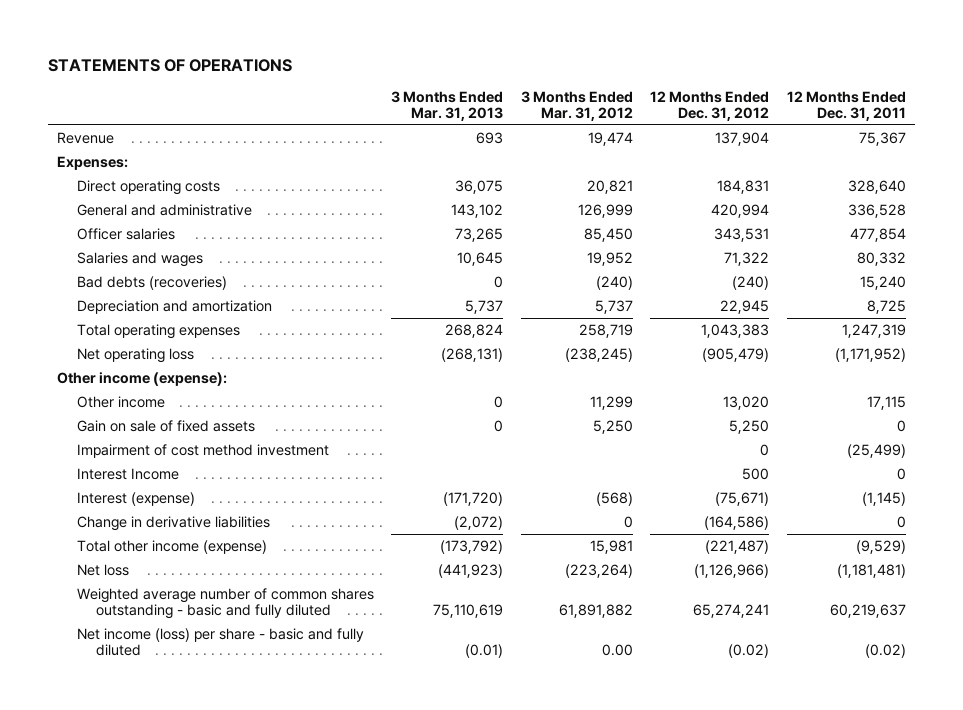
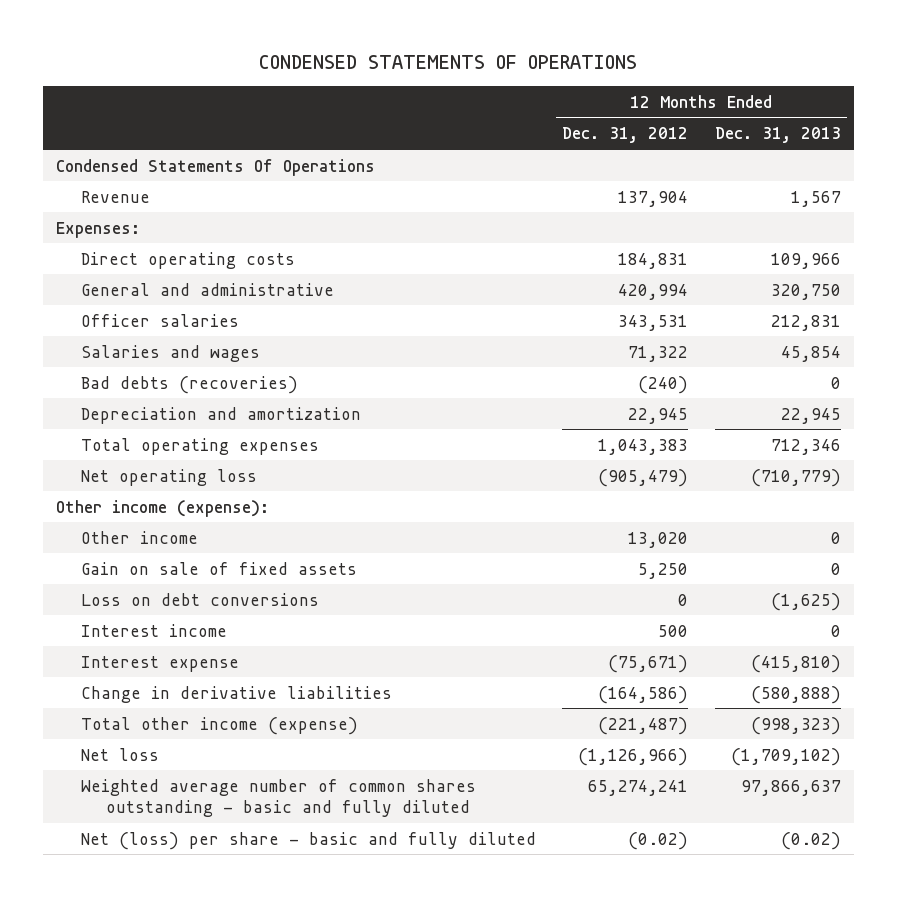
- STATEMENTS OF OPERATIONS
+ CONDENSED STATEMENTS OF OPERATIONS
- | 3 Months Ended Mar. 31, 2013 | 3 Months Ended Mar. 31, 2012 | 12 Months Ended Dec. 31, 2012 | 12 Months Ended Dec. 31, 2011
+ | 12 Months Ended Dec. 31, 2012 | 12 Months Ended Dec. 31, 2013
+ Condensed Statements Of Operations
- Impairment of cost method investment | | | 0 | (25,499)
- Interest Income | | | 500 | 0
- Interest (expense) | (171,720) | (568) | (75,671) | (1,145)
+ Loss on debt conversions | 0 | (1,625)
+ Interest income | 500 | 0
+ Interest expense | (75,671) | (415,810)
- Net income (loss) per share - basic and fully diluted | (0.01) | 0.00 | (0.02) | (0.02)
+ Net (loss) per share - basic and fully diluted | (0.02) | (0.02)

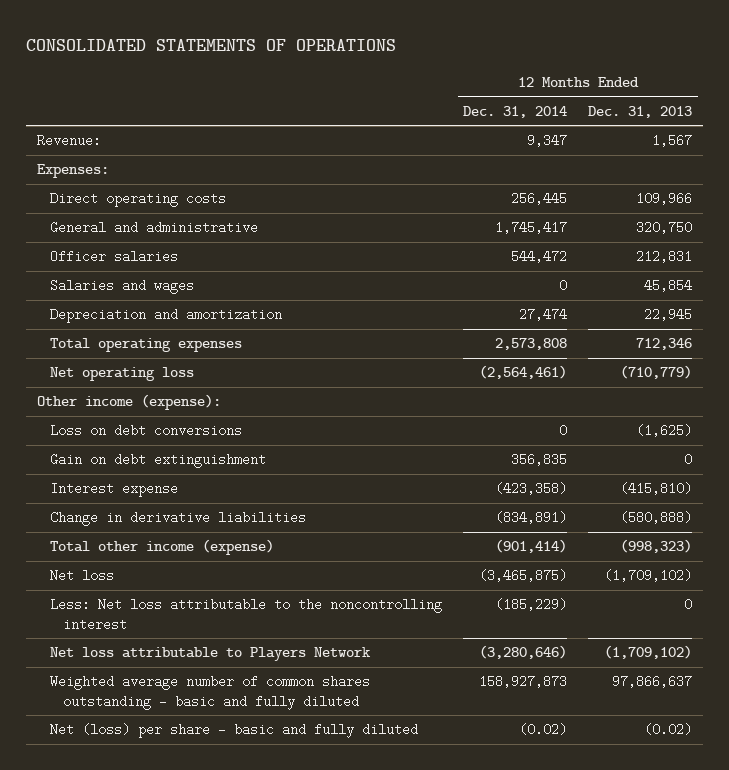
- CONDENSED STATEMENTS OF OPERATIONS
+ CONSOLIDATED STATEMENTS OF OPERATIONS
- | 12 Months Ended Dec. 31, 2012 | 12 Months Ended Dec. 31, 2013
+ | 12 Months Ended Dec. 31, 2014 | 12 Months Ended Dec. 31, 2013
- Condensed Statements Of Operations
- Revenue | 137,904 | 1,567
+ Revenue: | 9,347 | 1,567
- Bad debts (recoveries) | (240) | 0
- Other income | 13,020 | 0
- Gain on sale of fixed assets | 5,250 | 0
- Interest income | 500 | 0
+ Gain on debt extinguishment | 356,835 | 0
+ Less: Net loss attributable to the noncontrolling interest | (185,229) | 0
+ Net loss attributable to Players Network | (3,280,646) | (1,709,102)

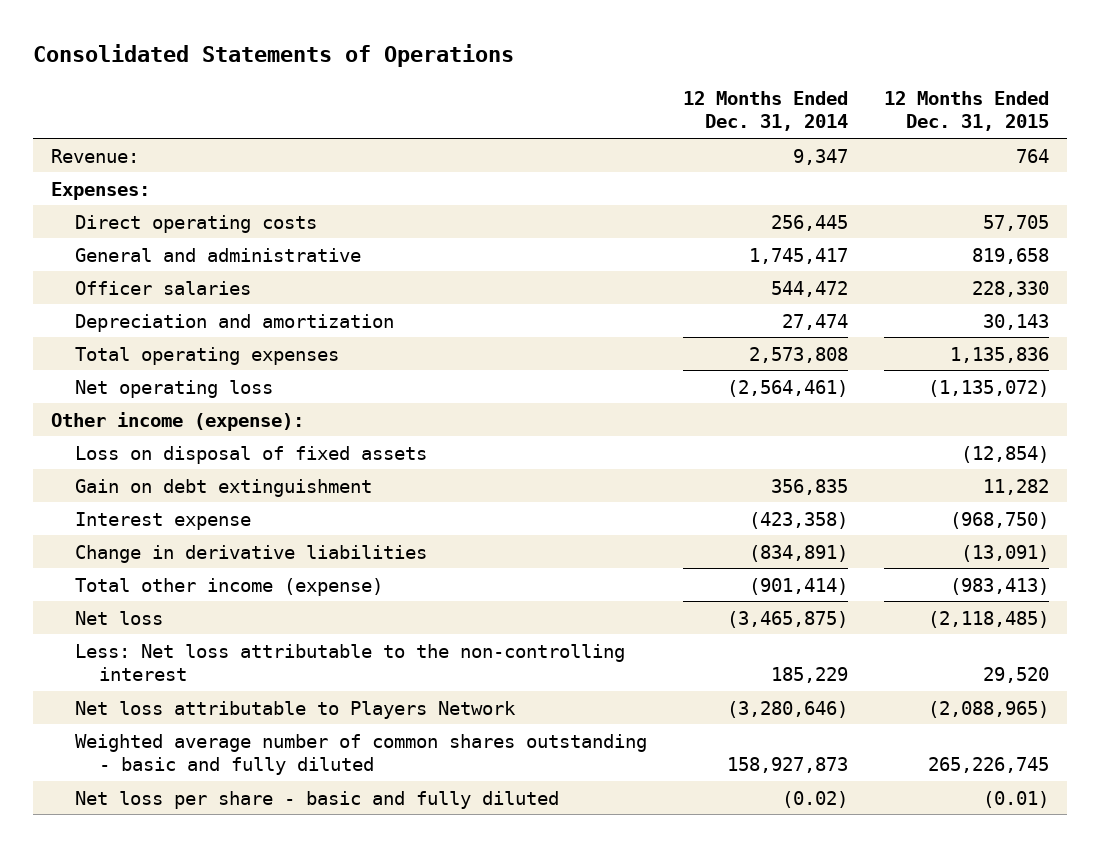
- CONSOLIDATED STATEMENTS OF OPERATIONS
+ Consolidated Statements of Operations
- | 12 Months Ended Dec. 31, 2014 | 12 Months Ended Dec. 31, 2013
+ | 12 Months Ended Dec. 31, 2014 | 12 Months Ended Dec. 31, 2015
- Salaries and wages | 0 | 45,854
- Loss on debt conversions | 0 | (1,625)
+ Loss on disposal of fixed assets | | (12,854)
- Less: Net loss attributable to the noncontrolling interest | (185,229) | 0
+ Less: Net loss attributable to the non-controlling interest | 185,229 | 29,520
- Net (loss) per share - basic and fully diluted | (0.02) | (0.02)
+ Net loss per share - basic and fully diluted | (0.02) | (0.01)

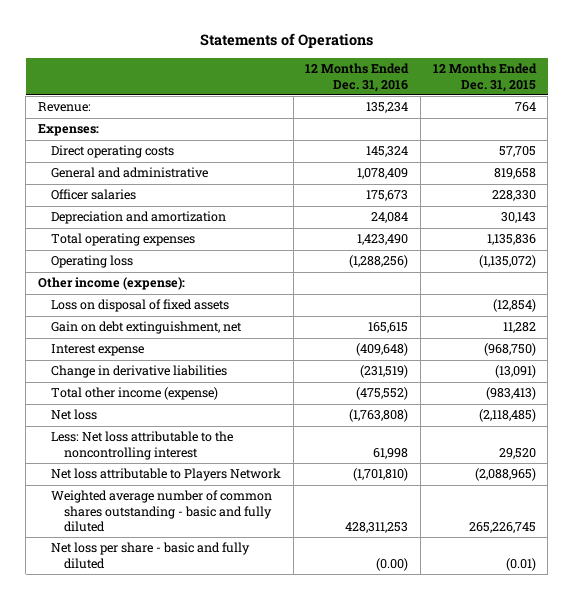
- Consolidated Statements of Operations
+ Statements of Operations
- | 12 Months Ended Dec. 31, 2014 | 12 Months Ended Dec. 31, 2015
+ | 12 Months Ended Dec. 31, 2016 | 12 Months Ended Dec. 31, 2015
- Net operating loss | (2,564,461) | (1,135,072)
+ Operating loss | (1,288,256) | (1,135,072)
- Gain on debt extinguishment | 356,835 | 11,282
+ Gain on debt extinguishment, net | 165,615 | 11,282
- Less: Net loss attributable to the non-controlling interest | 185,229 | 29,520
+ Less: Net loss attributable to the noncontrolling interest | 61,998 | 29,520

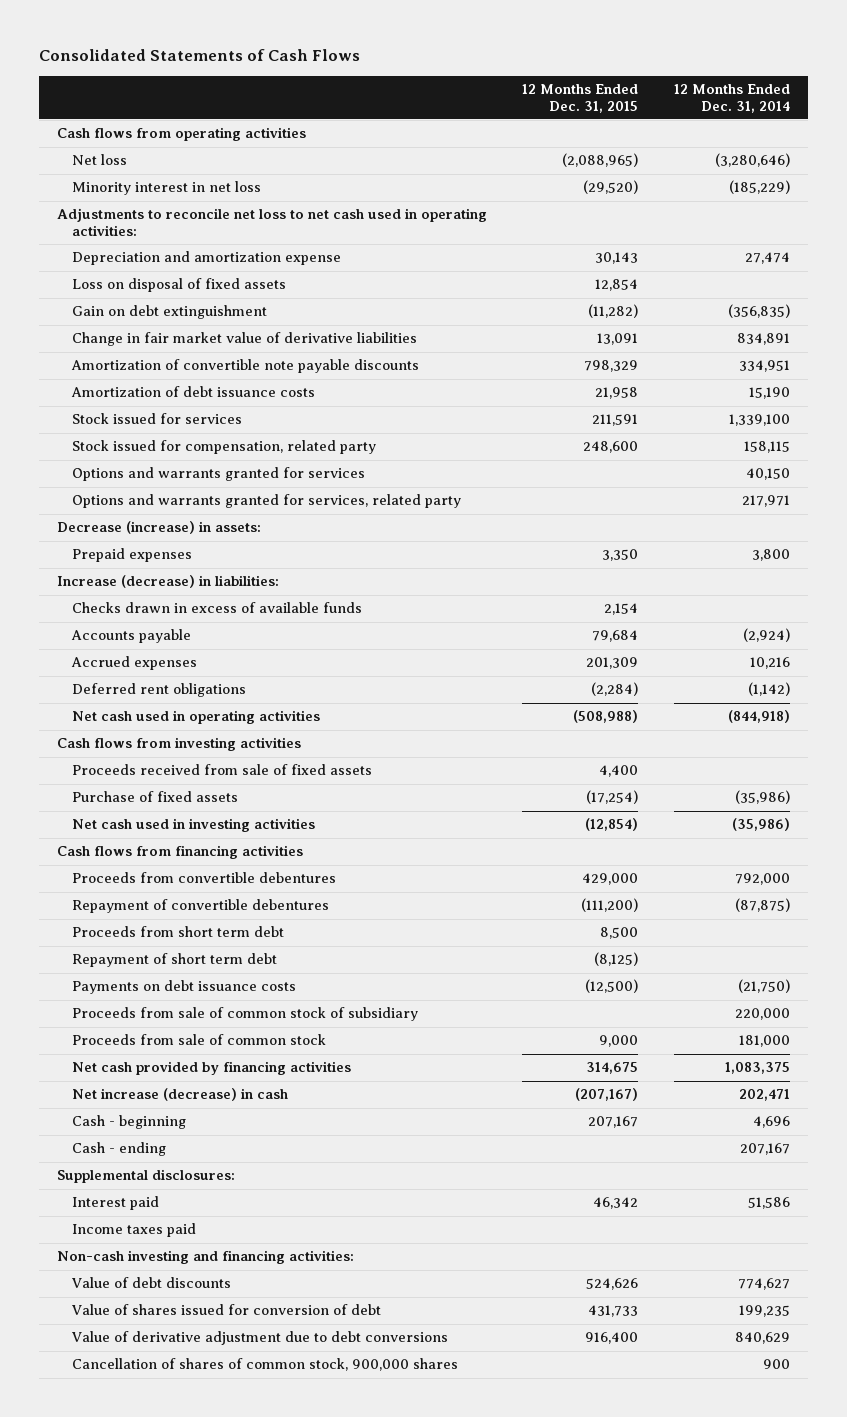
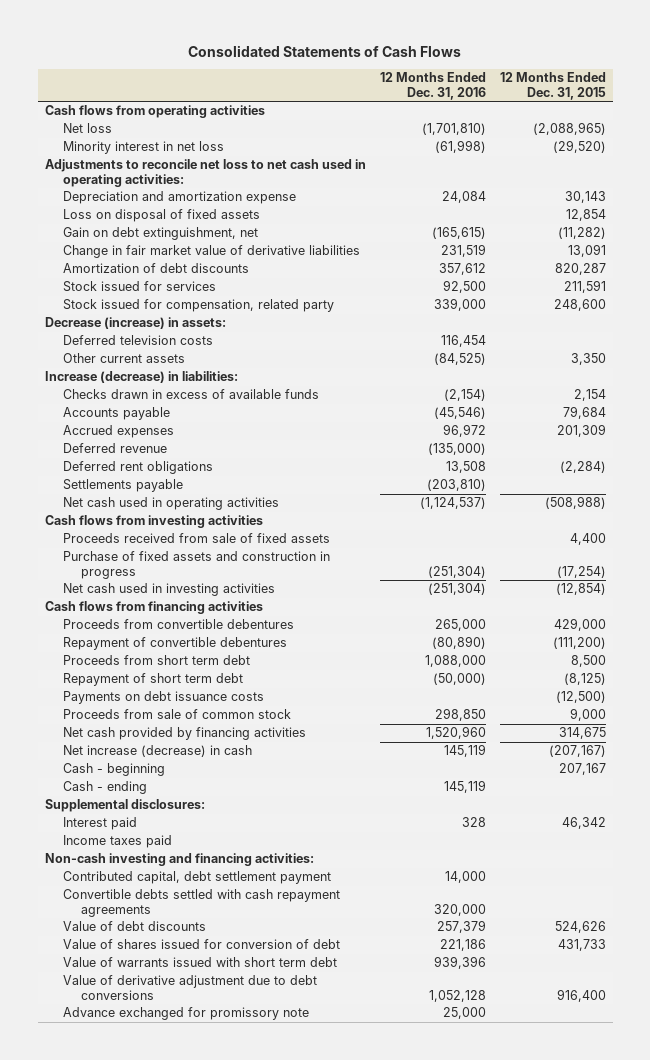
- | 12 Months Ended Dec. 31, 2015 | 12 Months Ended Dec. 31, 2014
+ | 12 Months Ended Dec. 31, 2016 | 12 Months Ended Dec. 31, 2015
- Gain on debt extinguishment | (11,282) | (356,835)
+ Gain on debt extinguishment, net | (165,615) | (11,282)
- Amortization of convertible note payable discounts | 798,329 | 334,951
- Amortization of debt issuance costs | 21,958 | 15,190
+ Amortization of debt discounts | 357,612 | 820,287
- Options and warrants granted for services | | 40,150
- Options and warrants granted for services, related party | | 217,971
- Prepaid expenses | 3,350 | 3,800
+ Deferred television costs | 116,454 |
+ Other current assets | (84,525) | 3,350
+ Deferred revenue | (135,000) |
+ Settlements payable | (203,810) |
- Purchase of fixed assets | (17,254) | (35,986)
+ Purchase of fixed assets and construction in progress | (251,304) | (17,254)
- Proceeds from sale of common stock of subsidiary | | 220,000
+ Contributed capital, debt settlement payment | 14,000 |
+ Convertible debts settled with cash repayment agreements | 320,000 |
+ Value of warrants issued with short term debt | 939,396 |
- Cancellation of shares of common stock, 900,000 shares | | 900
+ Advance exchanged for promissory note | 25,000 |

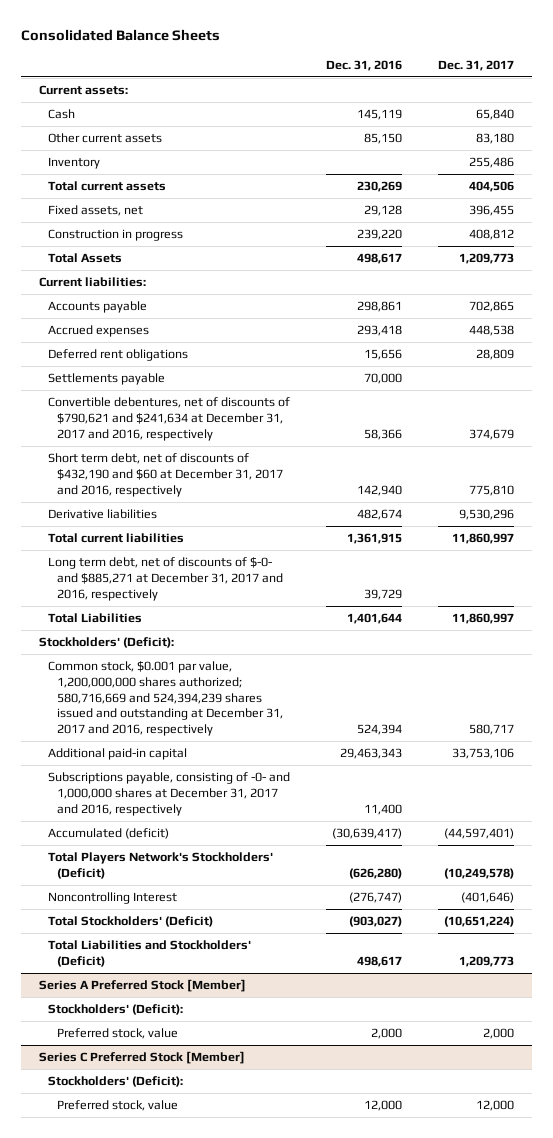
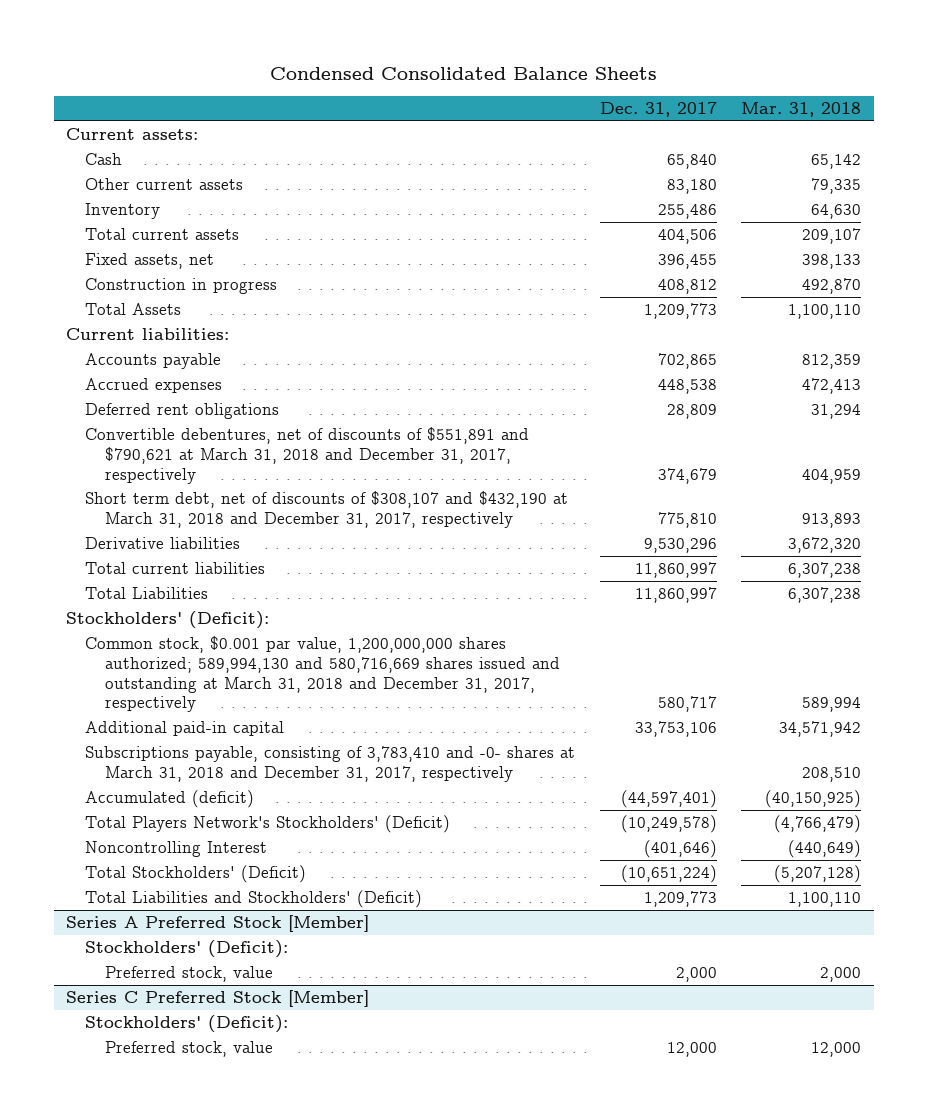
- Consolidated Balance Sheets
+ Condensed Consolidated Balance Sheets
- | Dec. 31, 2016 | Dec. 31, 2017
+ | Dec. 31, 2017 | Mar. 31, 2018
- Settlements payable | 70,000 |
- Convertible debentures, net of discounts of $790,621 and $241,634 at December 31, 2017 and 2016, respectively | 58,366 | 374,679
- Short term debt, net of discounts of $432,190 and $60 at December 31, 2017 and 2016, respectively | 142,940 | 775,810
+ Convertible debentures, net of discounts of $551,891 and $790,621 at March 31, 2018 and December 31, 2017, respectively | 374,679 | 404,959
+ Short term debt, net of discounts of $308,107 and $432,190 at March 31, 2018 and December 31, 2017, respectively | 775,810 | 913,893
- Long term debt, net of discounts of $-0- and $885,271 at December 31, 2017 and 2016, respectively | 39,729 |
- Common stock, $0.001 par value, 1,200,000,000 shares authorized; 580,716,669 and 524,394,239 shares issued and outstanding at December 31, 2017 and 2016, respectively | 524,394 | 580,717
+ Common stock, $0.001 par value, 1,200,000,000 shares authorized; 589,994,130 and 580,716,669 shares issued and outstanding at March 31, 2018 and December 31, 2017, respectively | 580,717 | 589,994
- Subscriptions payable, consisting of -0- and 1,000,000 shares at December 31, 2017 and 2016, respectively | 11,400 |
+ Subscriptions payable, consisting of 3,783,410 and -0- shares at March 31, 2018 and December 31, 2017, respectively | | 208,510

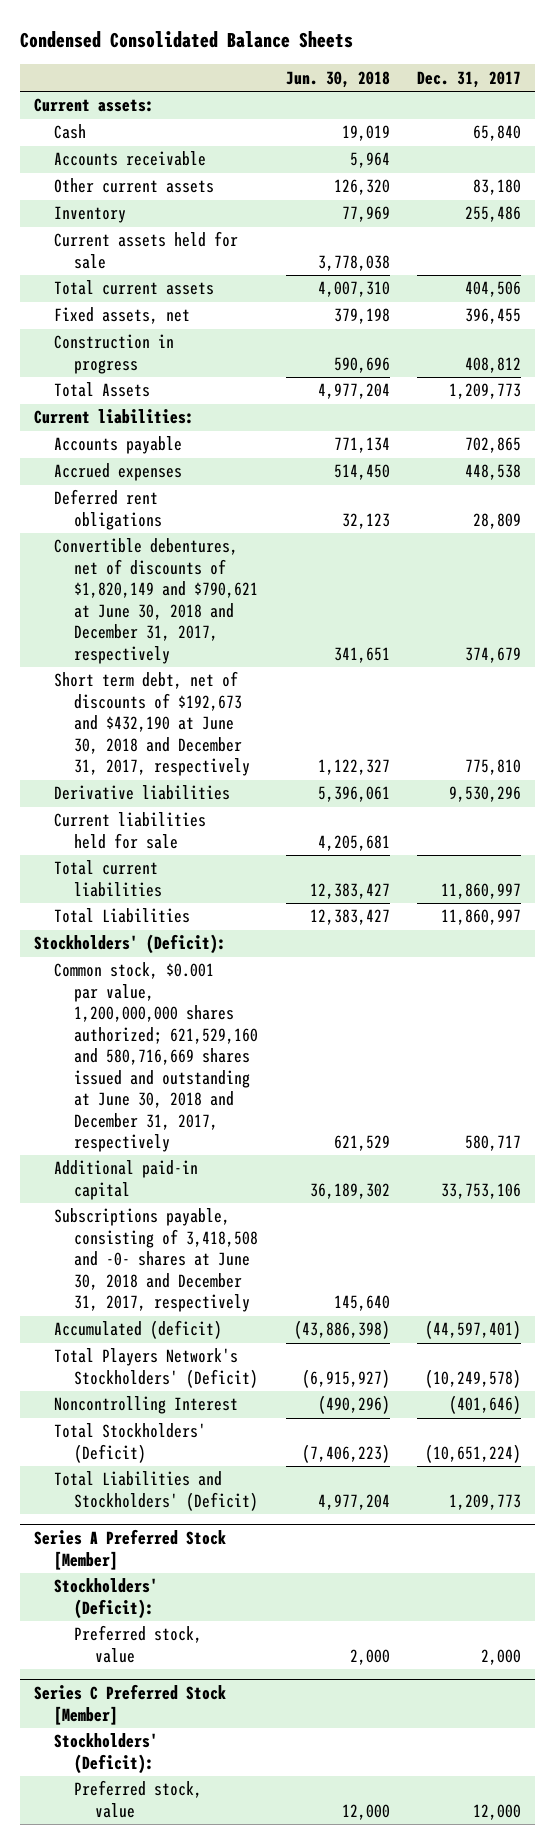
- | Dec. 31, 2017 | Mar. 31, 2018
+ | Jun. 30, 2018 | Dec. 31, 2017
+ Accounts receivable | 5,964 |
+ Current assets held for sale | 3,778,038 |
- Convertible debentures, net of discounts of $551,891 and $790,621 at March 31, 2018 and December 31, 2017, respectively | 374,679 | 404,959
- Short term debt, net of discounts of $308,107 and $432,190 at March 31, 2018 and December 31, 2017, respectively | 775,810 | 913,893
+ Convertible debentures, net of discounts of $1,820,149 and $790,621 at June 30, 2018 and December 31, 2017, respectively | 341,651 | 374,679
+ Short term debt, net of discounts of $192,673 and $432,190 at June 30, 2018 and December 31, 2017, respectively | 1,122,327 | 775,810
+ Current liabilities held for sale | 4,205,681 |
- Common stock, $0.001 par value, 1,200,000,000 shares authorized; 589,994,130 and 580,716,669 shares issued and outstanding at March 31, 2018 and December 31, 2017, respectively | 580,717 | 589,994
+ Common stock, $0.001 par value, 1,200,000,000 shares authorized; 621,529,160 and 580,716,669 shares issued and outstanding at June 30, 2018 and December 31, 2017, respectively | 621,529 | 580,717
- Subscriptions payable, consisting of 3,783,410 and -0- shares at March 31, 2018 and December 31, 2017, respectively | | 208,510
+ Subscriptions payable, consisting of 3,418,508 and -0- shares at June 30, 2018 and December 31, 2017, respectively | 145,640 |

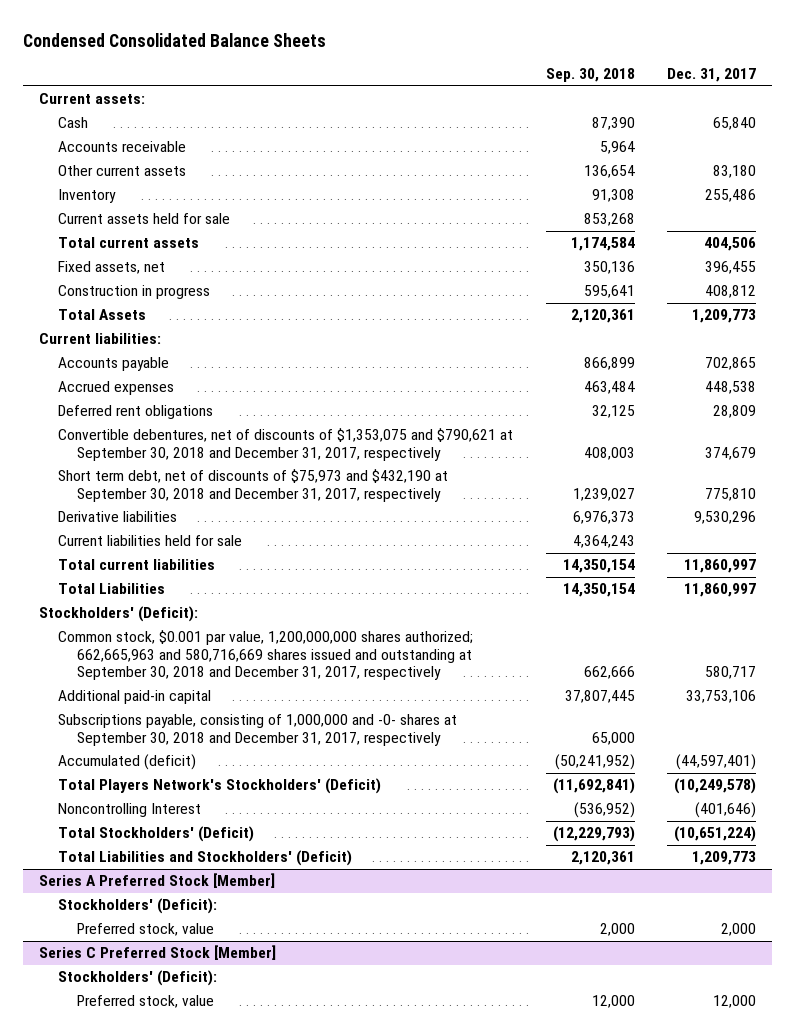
- | Jun. 30, 2018 | Dec. 31, 2017
+ | Sep. 30, 2018 | Dec. 31, 2017
- Convertible debentures, net of discounts of $1,820,149 and $790,621 at June 30, 2018 and December 31, 2017, respectively | 341,651 | 374,679
- Short term debt, net of discounts of $192,673 and $432,190 at June 30, 2018 and December 31, 2017, respectively | 1,122,327 | 775,810
+ Convertible debentures, net of discounts of $1,353,075 and $790,621 at September 30, 2018 and December 31, 2017, respectively | 408,003 | 374,679
+ Short term debt, net of discounts of $75,973 and $432,190 at September 30, 2018 and December 31, 2017, respectively | 1,239,027 | 775,810
- Common stock, $0.001 par value, 1,200,000,000 shares authorized; 621,529,160 and 580,716,669 shares issued and outstanding at June 30, 2018 and December 31, 2017, respectively | 621,529 | 580,717
+ Common stock, $0.001 par value, 1,200,000,000 shares authorized; 662,665,963 and 580,716,669 shares issued and outstanding at September 30, 2018 and December 31, 2017, respectively | 662,666 | 580,717
- Subscriptions payable, consisting of 3,418,508 and -0- shares at June 30, 2018 and December 31, 2017, respectively | 145,640 |
+ Subscriptions payable, consisting of 1,000,000 and -0- shares at September 30, 2018 and December 31, 2017, respectively | 65,000 |

